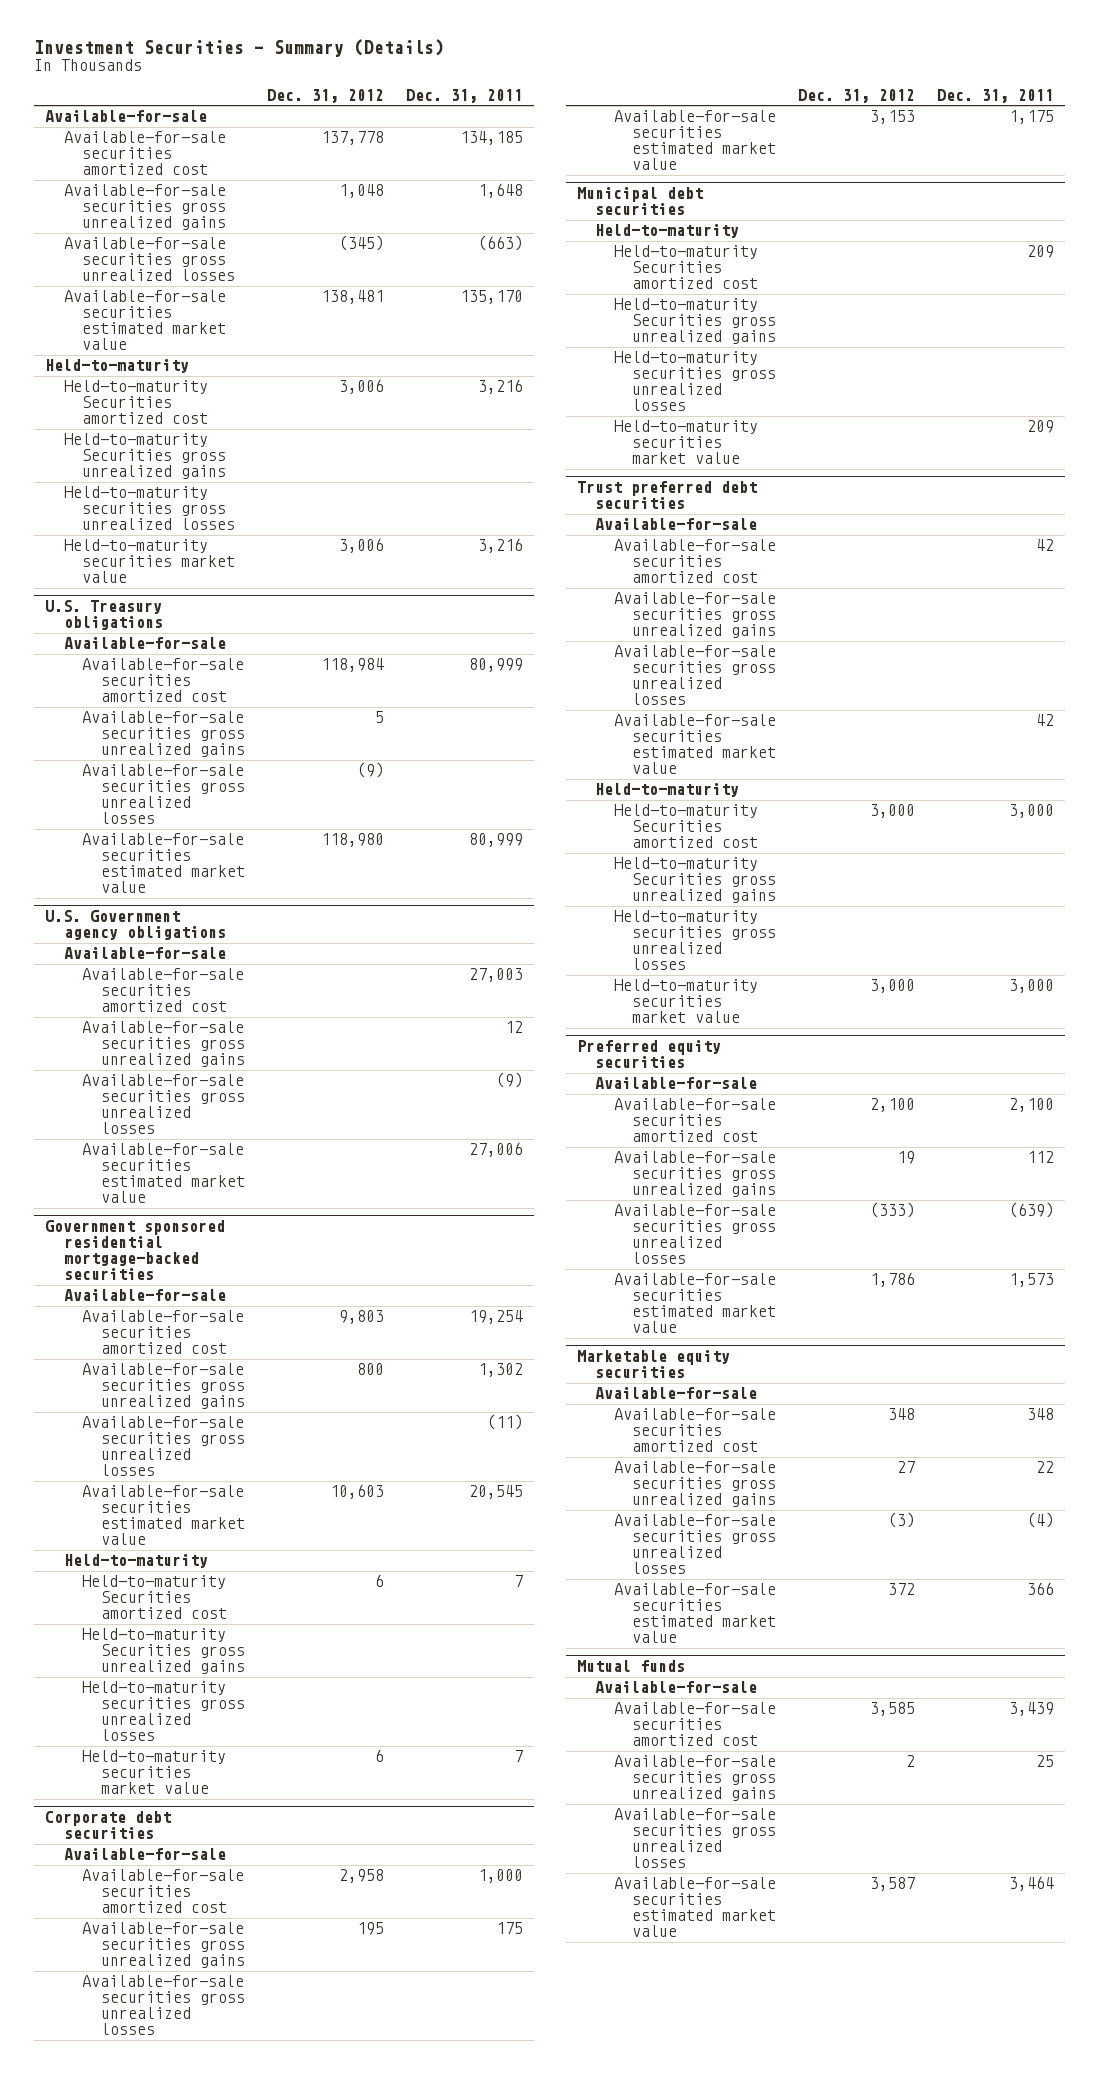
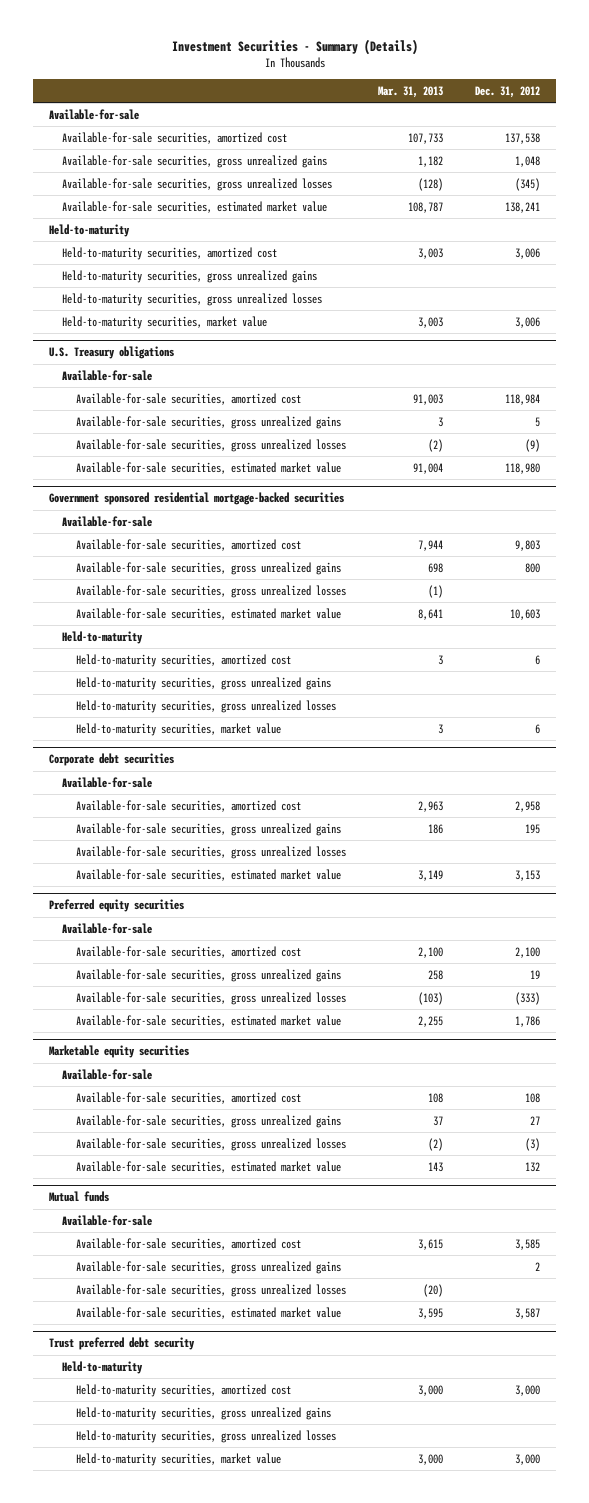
- | Dec. 31, 2012 | Dec. 31, 2011
+ | Mar. 31, 2013 | Dec. 31, 2012
- Available-for-sale securities amortized cost | 137,778 | 134,185
- Available-for-sale securities gross unrealized gains | 1,048 | 1,648
- Available-for-sale securities gross unrealized losses | (345) | (663)
- Available-for-sale securities estimated market value | 138,481 | 135,170
+ Available-for-sale securities, amortized cost | 107,733 | 137,538
+ Available-for-sale securities, gross unrealized gains | 1,182 | 1,048
+ Available-for-sale securities, gross unrealized losses | (128) | (345)
+ Available-for-sale securities, estimated market value | 108,787 | 138,241
- Held-to-maturity Securities amortized cost | 3,006 | 3,216
- Held-to-maturity Securities gross unrealized gains
- Held-to-maturity securities gross unrealized losses
- Held-to-maturity securities market value | 3,006 | 3,216
+ Held-to-maturity securities, amortized cost | 3,003 | 3,006
+ Held-to-maturity securities, gross unrealized gains
+ Held-to-maturity securities, gross unrealized losses
+ Held-to-maturity securities, market value | 3,003 | 3,006
@ U.S. Treasury obligations
- Available-for-sale securities amortized cost | 118,984 | 80,999
- Available-for-sale securities gross unrealized gains | 5 |
- Available-for-sale securities gross unrealized losses | (9) |
- Available-for-sale securities estimated market value | 118,980 | 80,999
- U.S. Government agency obligations
- Available-for-sale
- Available-for-sale securities amortized cost | | 27,003
- Available-for-sale securities gross unrealized gains | | 12
- Available-for-sale securities gross unrealized losses | | (9)
- Available-for-sale securities estimated market value | | 27,006
@ U.S. Treasury obligations
+ Available-for-sale securities, amortized cost | 91,003 | 118,984
+ Available-for-sale securities, gross unrealized gains | 3 | 5
+ Available-for-sale securities, gross unrealized losses | (2) | (9)
+ Available-for-sale securities, estimated market value | 91,004 | 118,980
@ Government sponsored residential mortgage-backed securities
- Available-for-sale securities amortized cost | 9,803 | 19,254
- Available-for-sale securities gross unrealized gains | 800 | 1,302
- Available-for-sale securities gross unrealized losses | | (11)
- Available-for-sale securities estimated market value | 10,603 | 20,545
+ Available-for-sale securities, amortized cost | 7,944 | 9,803
+ Available-for-sale securities, gross unrealized gains | 698 | 800
+ Available-for-sale securities, gross unrealized losses | (1) |
+ Available-for-sale securities, estimated market value | 8,641 | 10,603
- Held-to-maturity Securities amortized cost | 6 | 7
- Held-to-maturity Securities gross unrealized gains
- Held-to-maturity securities gross unrealized losses
- Held-to-maturity securities market value | 6 | 7
+ Held-to-maturity securities, amortized cost | 3 | 6
+ Held-to-maturity securities, gross unrealized gains
+ Held-to-maturity securities, gross unrealized losses
+ Held-to-maturity securities, market value | 3 | 6
@ Corporate debt securities
- Available-for-sale securities amortized cost | 2,958 | 1,000
- Available-for-sale securities gross unrealized gains | 195 | 175
- Available-for-sale securities gross unrealized losses
- Available-for-sale securities estimated market value | 3,153 | 1,175
- Municipal debt securities
- Held-to-maturity
- Held-to-maturity Securities amortized cost | | 209
- Held-to-maturity Securities gross unrealized gains
- Held-to-maturity securities gross unrealized losses
- Held-to-maturity securities market value | | 209
- Trust preferred debt securities
- Available-for-sale
- Available-for-sale securities amortized cost | | 42
- Available-for-sale securities gross unrealized gains
- Available-for-sale securities gross unrealized losses
- Available-for-sale securities estimated market value | | 42
- Held-to-maturity
- Held-to-maturity Securities amortized cost | 3,000 | 3,000
- Held-to-maturity Securities gross unrealized gains
- Held-to-maturity securities gross unrealized losses
- Held-to-maturity securities market value | 3,000 | 3,000
@ Corporate debt securities
+ Available-for-sale securities, amortized cost | 2,963 | 2,958
+ Available-for-sale securities, gross unrealized gains | 186 | 195
+ Available-for-sale securities, gross unrealized losses
+ Available-for-sale securities, estimated market value | 3,149 | 3,153
@ Preferred equity securities
- Available-for-sale securities amortized cost | 2,100 | 2,100
- Available-for-sale securities gross unrealized gains | 19 | 112
- Available-for-sale securities gross unrealized losses | (333) | (639)
- Available-for-sale securities estimated market value | 1,786 | 1,573
+ Available-for-sale securities, amortized cost | 2,100 | 2,100
+ Available-for-sale securities, gross unrealized gains | 258 | 19
+ Available-for-sale securities, gross unrealized losses | (103) | (333)
+ Available-for-sale securities, estimated market value | 2,255 | 1,786
@ Marketable equity securities
- Available-for-sale securities amortized cost | 348 | 348
- Available-for-sale securities gross unrealized gains | 27 | 22
- Available-for-sale securities gross unrealized losses | (3) | (4)
- Available-for-sale securities estimated market value | 372 | 366
+ Available-for-sale securities, amortized cost | 108 | 108
+ Available-for-sale securities, gross unrealized gains | 37 | 27
+ Available-for-sale securities, gross unrealized losses | (2) | (3)
+ Available-for-sale securities, estimated market value | 143 | 132
@ Mutual funds
- Available-for-sale securities amortized cost | 3,585 | 3,439
- Available-for-sale securities gross unrealized gains | 2 | 25
- Available-for-sale securities gross unrealized losses
- Available-for-sale securities estimated market value | 3,587 | 3,464
+ Available-for-sale securities, amortized cost | 3,615 | 3,585
+ Available-for-sale securities, gross unrealized gains | | 2
+ Available-for-sale securities, gross unrealized losses | (20) |
+ Available-for-sale securities, estimated market value | 3,595 | 3,587
+ Trust preferred debt security
+ Held-to-maturity
+ Held-to-maturity securities, amortized cost | 3,000 | 3,000
+ Held-to-maturity securities, gross unrealized gains
+ Held-to-maturity securities, gross unrealized losses
+ Held-to-maturity securities, market value | 3,000 | 3,000

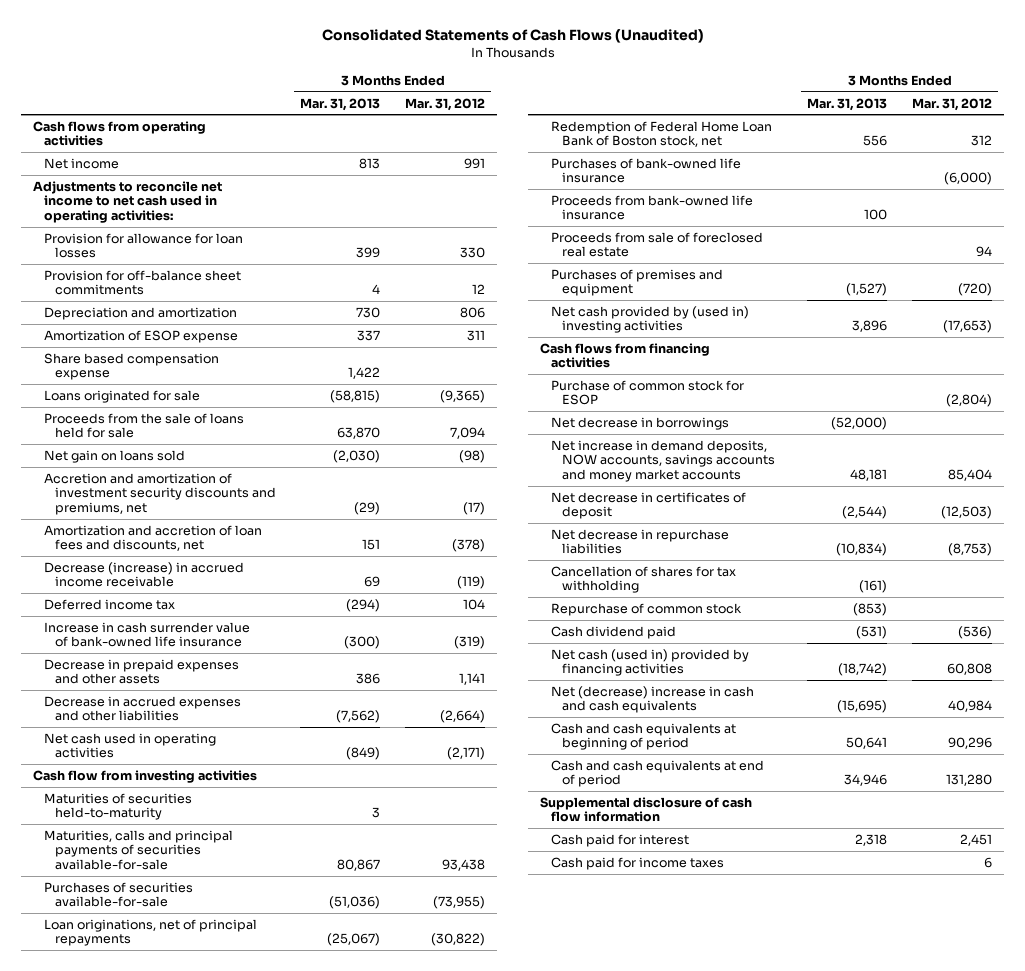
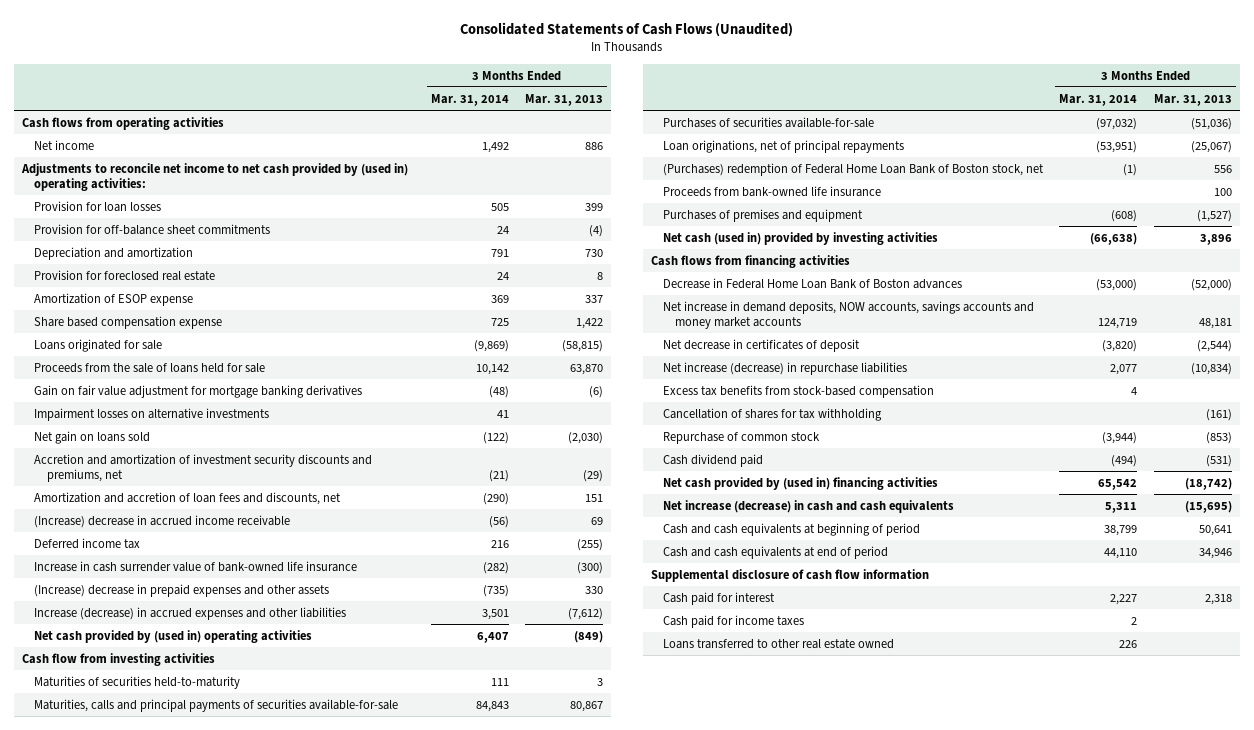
- | 3 Months Ended Mar. 31, 2013 | 3 Months Ended Mar. 31, 2012
+ | 3 Months Ended Mar. 31, 2014 | 3 Months Ended Mar. 31, 2013
- Net income | 813 | 991
- Adjustments to reconcile net income to net cash used in operating activities:
- Provision for allowance for loan losses | 399 | 330
- Provision for off-balance sheet commitments | 4 | 12
+ Net income | 1,492 | 886
+ Adjustments to reconcile net income to net cash provided by (used in) operating activities:
+ Provision for loan losses | 505 | 399
+ Provision for off-balance sheet commitments | 24 | (4)
+ Provision for foreclosed real estate | 24 | 8
+ Gain on fair value adjustment for mortgage banking derivatives | (48) | (6)
+ Impairment losses on alternative investments | 41 |
- Decrease (increase) in accrued income receivable | 69 | (119)
- Deferred income tax | (294) | 104
+ (Increase) decrease in accrued income receivable | (56) | 69
+ Deferred income tax | 216 | (255)
- Decrease in prepaid expenses and other assets | 386 | 1,141
- Decrease in accrued expenses and other liabilities | (7,562) | (2,664)
- Net cash used in operating activities | (849) | (2,171)
+ (Increase) decrease in prepaid expenses and other assets | (735) | 330
+ Increase (decrease) in accrued expenses and other liabilities | 3,501 | (7,612)
+ Net cash provided by (used in) operating activities | 6,407 | (849)
- Redemption of Federal Home Loan Bank of Boston stock, net | 556 | 312
- Purchases of bank-owned life insurance | | (6,000)
+ (Purchases) redemption of Federal Home Loan Bank of Boston stock, net | (1) | 556
- Proceeds from sale of foreclosed real estate | | 94
- Net cash provided by (used in) investing activities | 3,896 | (17,653)
+ Net cash (used in) provided by investing activities | (66,638) | 3,896
- Purchase of common stock for ESOP | | (2,804)
- Net decrease in borrowings | (52,000) |
+ Decrease in Federal Home Loan Bank of Boston advances | (53,000) | (52,000)
- Net decrease in repurchase liabilities | (10,834) | (8,753)
+ Net increase (decrease) in repurchase liabilities | 2,077 | (10,834)
+ Excess tax benefits from stock-based compensation | 4 |
- Net cash (used in) provided by financing activities | (18,742) | 60,808
- Net (decrease) increase in cash and cash equivalents | (15,695) | 40,984
+ Net cash provided by (used in) financing activities | 65,542 | (18,742)
+ Net increase (decrease) in cash and cash equivalents | 5,311 | (15,695)
+ Loans transferred to other real estate owned | 226 |

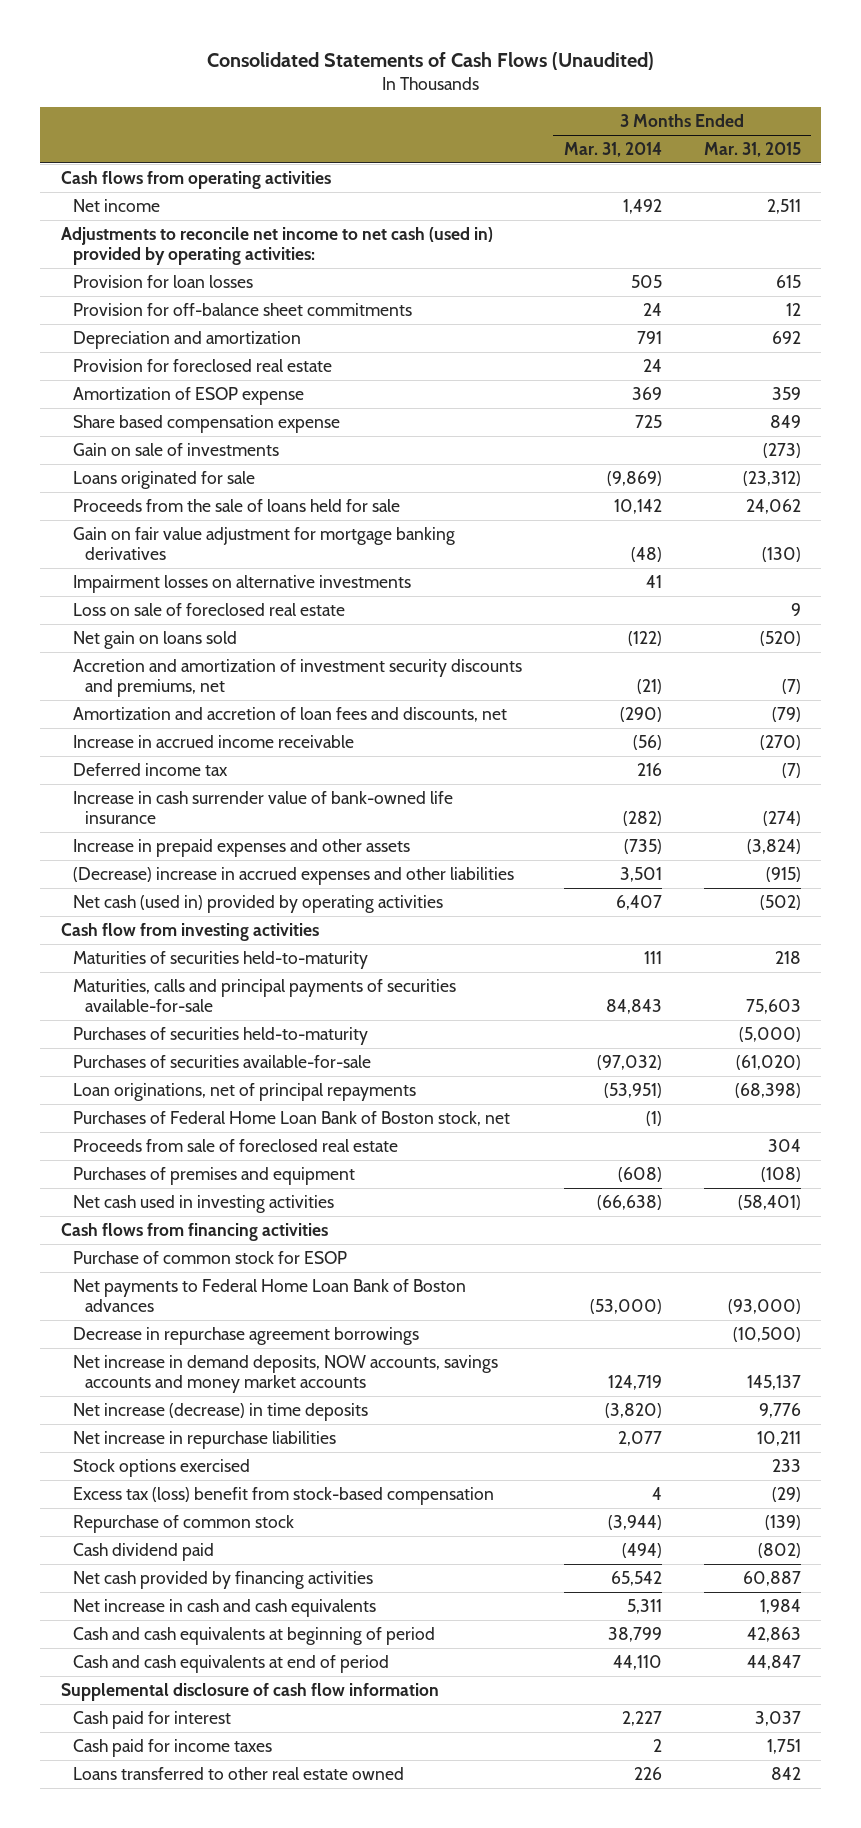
- | 3 Months Ended Mar. 31, 2014 | 3 Months Ended Mar. 31, 2013
+ | 3 Months Ended Mar. 31, 2014 | 3 Months Ended Mar. 31, 2015
- Adjustments to reconcile net income to net cash provided by (used in) operating activities:
+ Adjustments to reconcile net income to net cash (used in) provided by operating activities:
+ Gain on sale of investments | | (273)
+ Loss on sale of foreclosed real estate | | 9
- (Increase) decrease in accrued income receivable | (56) | 69
+ Increase in accrued income receivable | (56) | (270)
- (Increase) decrease in prepaid expenses and other assets | (735) | 330
- Increase (decrease) in accrued expenses and other liabilities | 3,501 | (7,612)
- Net cash provided by (used in) operating activities | 6,407 | (849)
+ Increase in prepaid expenses and other assets | (735) | (3,824)
+ (Decrease) increase in accrued expenses and other liabilities | 3,501 | (915)
+ Net cash (used in) provided by operating activities | 6,407 | (502)
+ Purchases of securities held-to-maturity | | (5,000)
- (Purchases) redemption of Federal Home Loan Bank of Boston stock, net | (1) | 556
- Proceeds from bank-owned life insurance | | 100
+ Purchases of Federal Home Loan Bank of Boston stock, net | (1) |
+ Proceeds from sale of foreclosed real estate | | 304
- Net cash (used in) provided by investing activities | (66,638) | 3,896
+ Net cash used in investing activities | (66,638) | (58,401)
- Decrease in Federal Home Loan Bank of Boston advances | (53,000) | (52,000)
+ Purchase of common stock for ESOP
+ Net payments to Federal Home Loan Bank of Boston advances | (53,000) | (93,000)
+ Decrease in repurchase agreement borrowings | | (10,500)
- Net decrease in certificates of deposit | (3,820) | (2,544)
- Net increase (decrease) in repurchase liabilities | 2,077 | (10,834)
- Excess tax benefits from stock-based compensation | 4 |
- Cancellation of shares for tax withholding | | (161)
+ Net increase (decrease) in time deposits | (3,820) | 9,776
+ Net increase in repurchase liabilities | 2,077 | 10,211
+ Stock options exercised | | 233
+ Excess tax (loss) benefit from stock-based compensation | 4 | (29)
- Net cash provided by (used in) financing activities | 65,542 | (18,742)
- Net increase (decrease) in cash and cash equivalents | 5,311 | (15,695)
+ Net cash provided by financing activities | 65,542 | 60,887
+ Net increase in cash and cash equivalents | 5,311 | 1,984

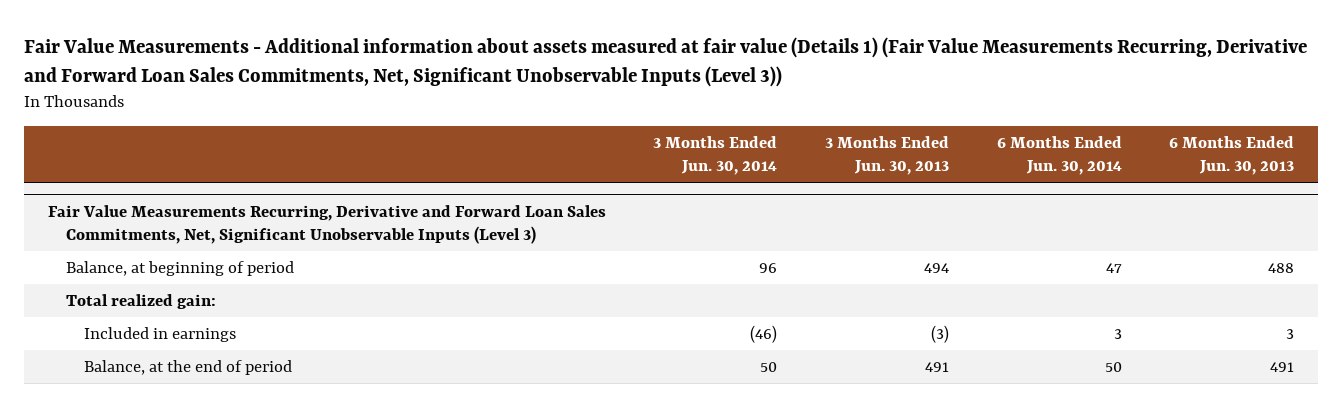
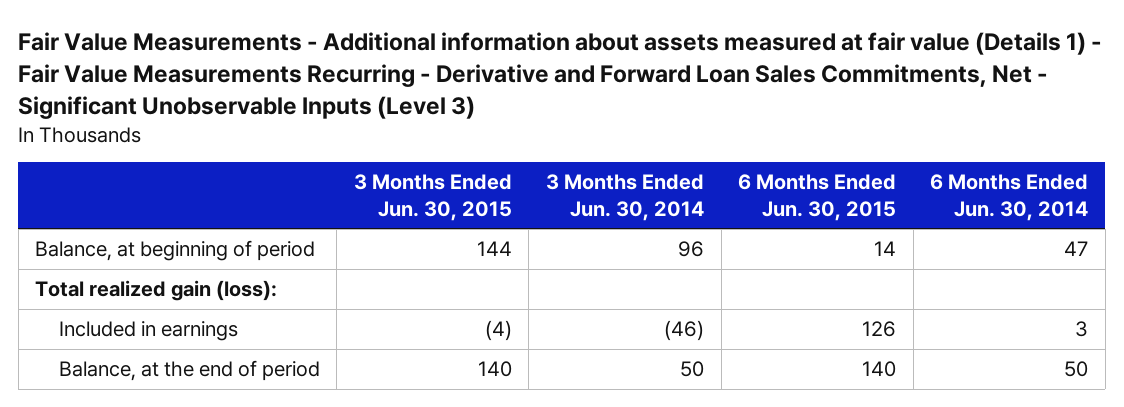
- Fair Value Measurements - Additional information about assets measured at fair value (Details 1) (Fair Value Measurements Recurring, Derivative and Forward Loan Sales Commitments, Net, Significant Unobservable Inputs (Level 3))
+ Fair Value Measurements - Additional information about assets measured at fair value (Details 1) - Fair Value Measurements Recurring - Derivative and Forward Loan Sales Commitments, Net - Significant Unobservable Inputs (Level 3)
- | 3 Months Ended Jun. 30, 2014 | 3 Months Ended Jun. 30, 2013 | 6 Months Ended Jun. 30, 2014 | 6 Months Ended Jun. 30, 2013
+ | 3 Months Ended Jun. 30, 2015 | 3 Months Ended Jun. 30, 2014 | 6 Months Ended Jun. 30, 2015 | 6 Months Ended Jun. 30, 2014
- Fair Value Measurements Recurring, Derivative and Forward Loan Sales Commitments, Net, Significant Unobservable Inputs (Level 3)
- Total realized gain:
+ Total realized gain (loss):

